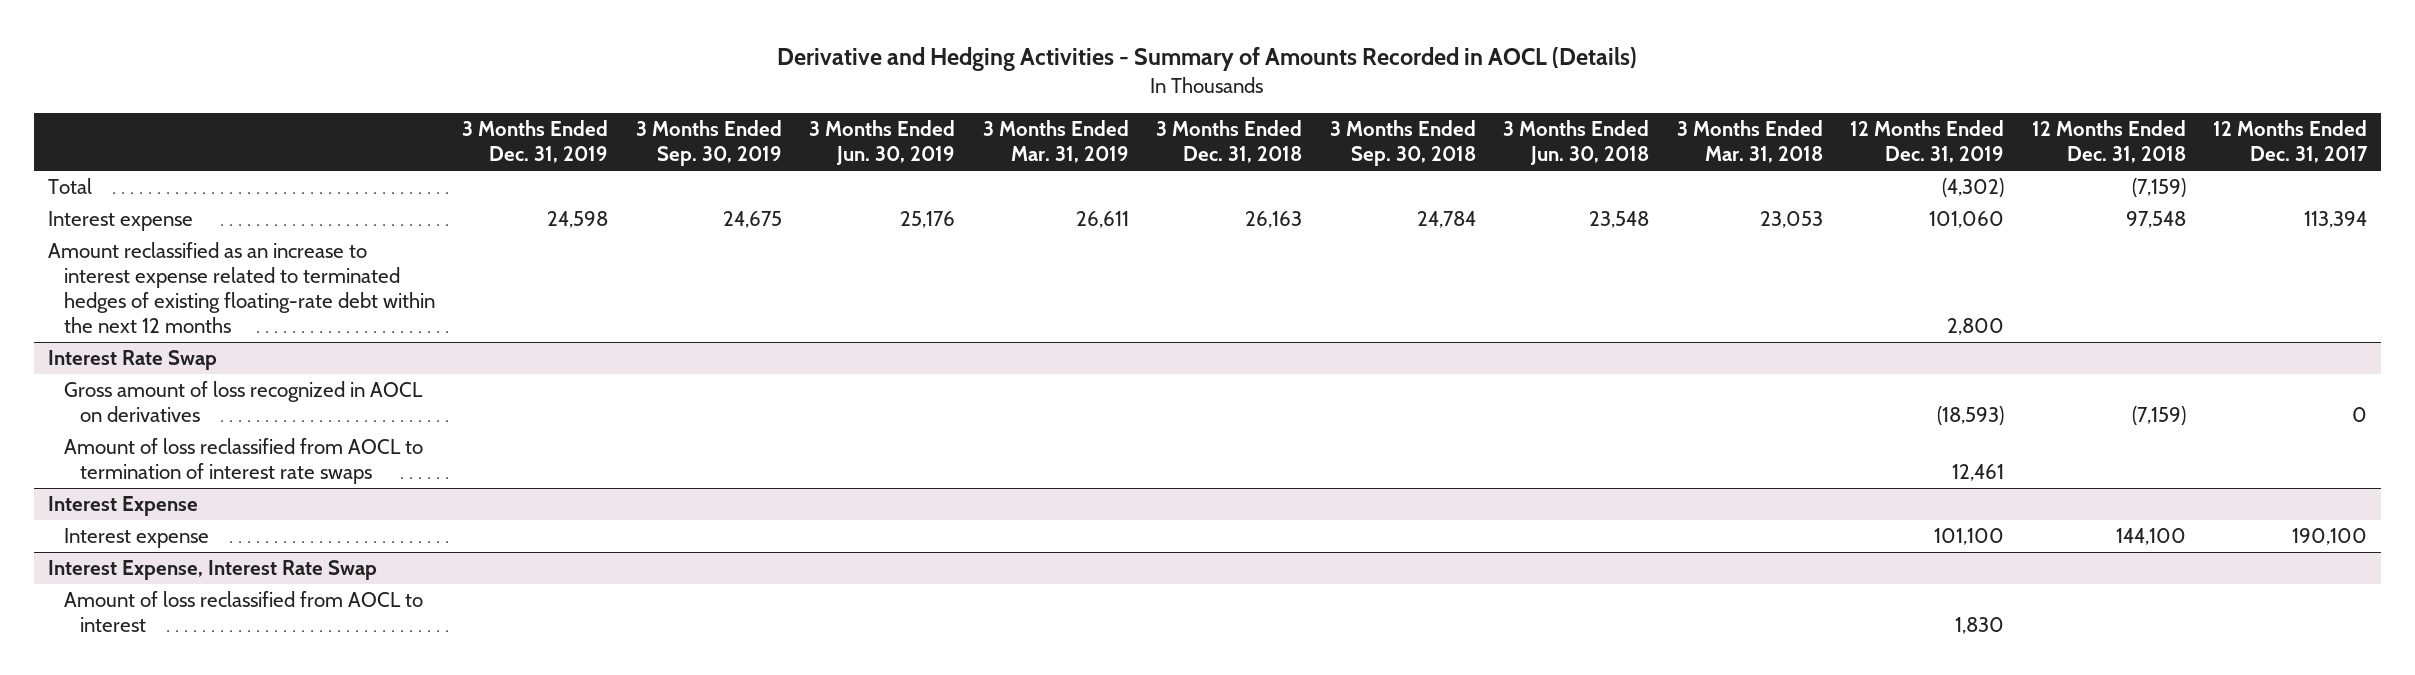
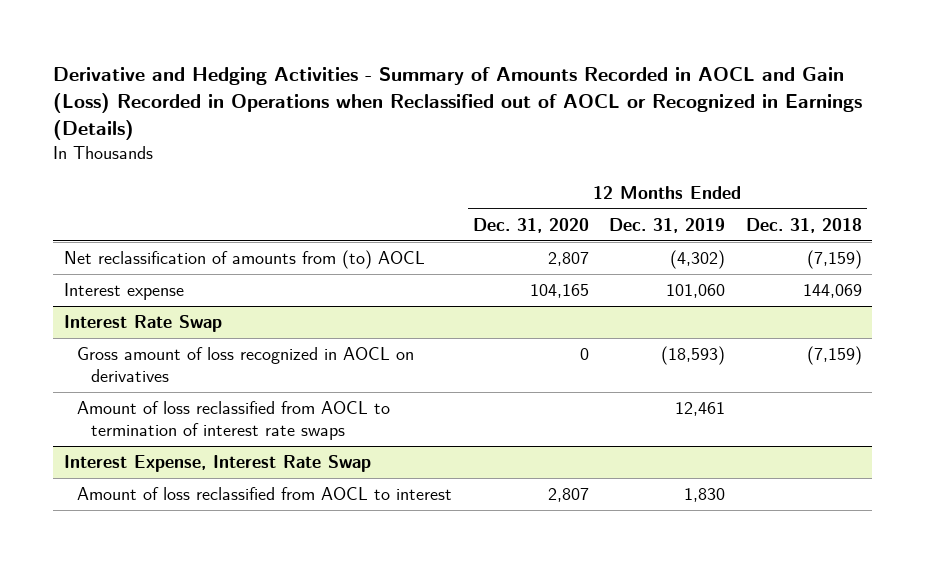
- Derivative and Hedging Activities - Summary of Amounts Recorded in AOCL (Details)
+ Derivative and Hedging Activities - Summary of Amounts Recorded in AOCL and Gain (Loss) Recorded in Operations when Reclassified out of AOCL or Recognized in Earnings (Details)
- | 3 Months Ended Dec. 31, 2019 | 3 Months Ended Sep. 30, 2019 | 3 Months Ended Jun. 30, 2019 | 3 Months Ended Mar. 31, 2019 | 3 Months Ended Dec. 31, 2018 | 3 Months Ended Sep. 30, 2018 | 3 Months Ended Jun. 30, 2018 | 3 Months Ended Mar. 31, 2018 | 12 Months Ended Dec. 31, 2019 | 12 Months Ended Dec. 31, 2018 | 12 Months Ended Dec. 31, 2017
+ | 12 Months Ended Dec. 31, 2020 | 12 Months Ended Dec. 31, 2019 | 12 Months Ended Dec. 31, 2018
- Total | | | | | | | | | (4,302) | (7,159) |
- Interest expense | 24,598 | 24,675 | 25,176 | 26,611 | 26,163 | 24,784 | 23,548 | 23,053 | 101,060 | 97,548 | 113,394
- Amount reclassified as an increase to interest expense related to terminated hedges of existing floating-rate debt within the next 12 months | | | | | | | | | 2,800 | |
+ Net reclassification of amounts from (to) AOCL | 2,807 | (4,302) | (7,159)
+ Interest expense | 104,165 | 101,060 | 144,069
- Interest Expense
- Interest expense | | | | | | | | | 101,100 | 144,100 | 190,100

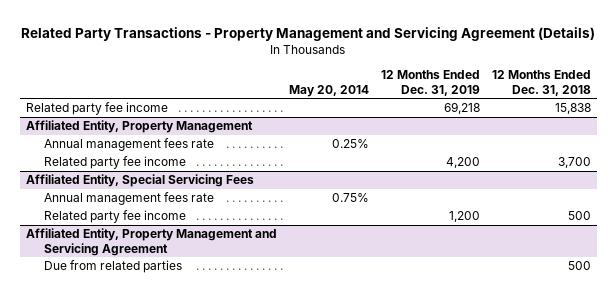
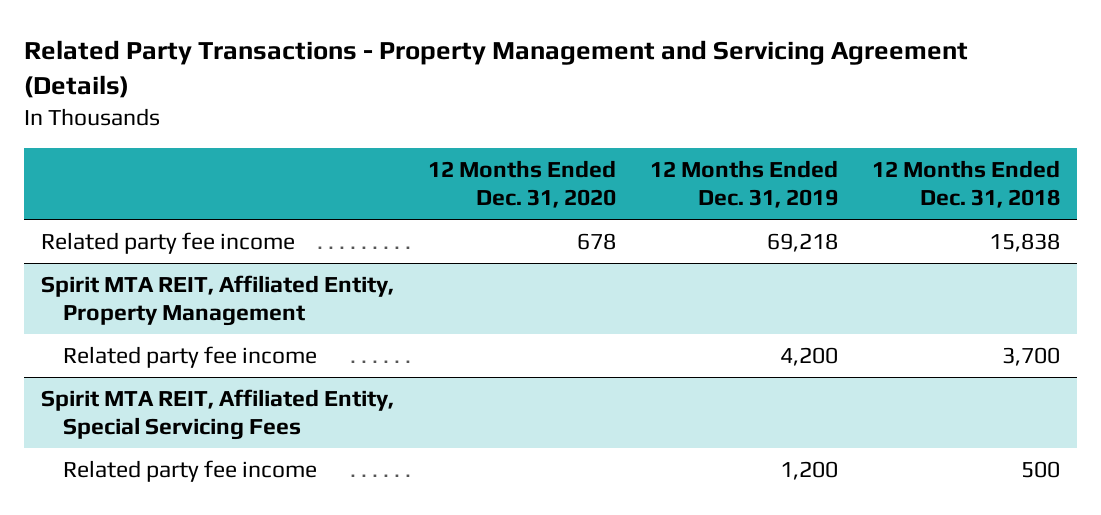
- | May 20, 2014 | 12 Months Ended Dec. 31, 2019 | 12 Months Ended Dec. 31, 2018
+ | 12 Months Ended Dec. 31, 2020 | 12 Months Ended Dec. 31, 2019 | 12 Months Ended Dec. 31, 2018
- Affiliated Entity, Property Management
- Annual management fees rate | 0.25% | |
+ Spirit MTA REIT, Affiliated Entity, Property Management
- Affiliated Entity, Special Servicing Fees
- Annual management fees rate | 0.75% | |
+ Spirit MTA REIT, Affiliated Entity, Special Servicing Fees
- Affiliated Entity, Property Management and Servicing Agreement
- Due from related parties | | | 500

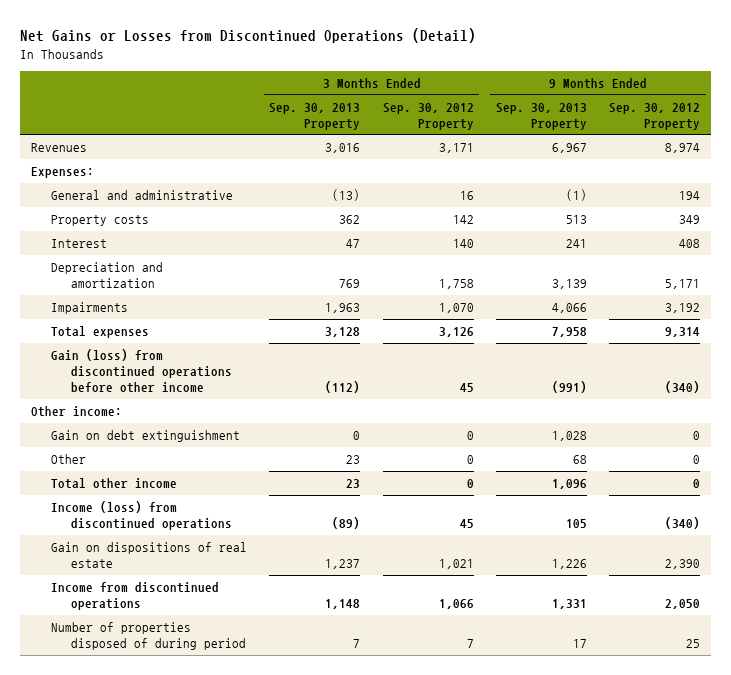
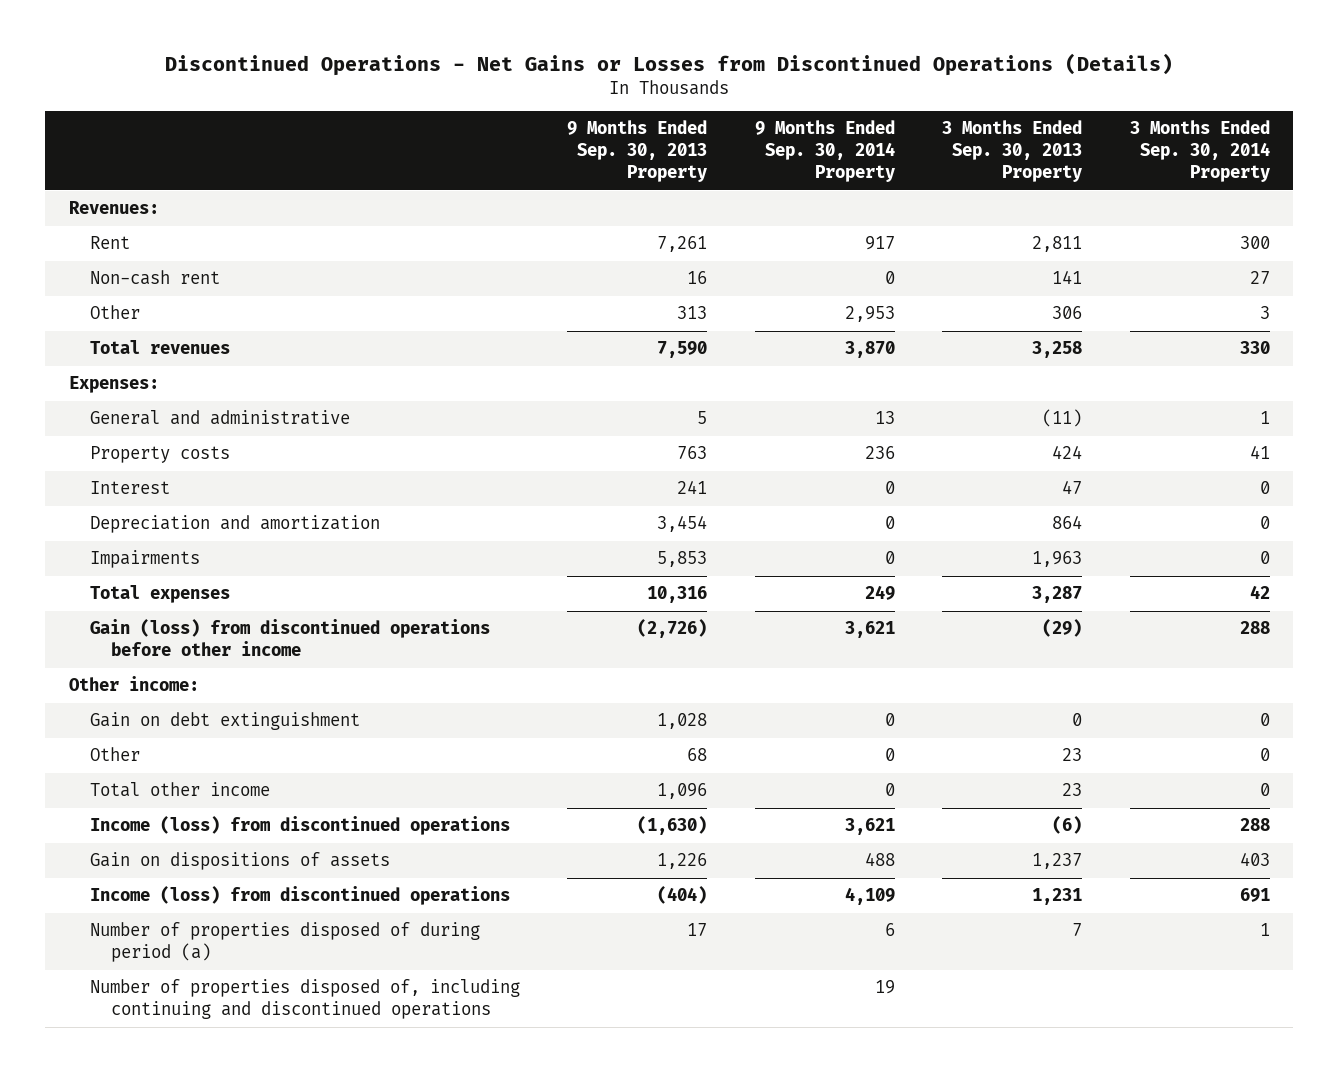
- Net Gains or Losses from Discontinued Operations (Detail)
+ Discontinued Operations - Net Gains or Losses from Discontinued Operations (Details)
- | 3 Months Ended Sep. 30, 2013 Property | 3 Months Ended Sep. 30, 2012 Property | 9 Months Ended Sep. 30, 2013 Property | 9 Months Ended Sep. 30, 2012 Property
+ | 9 Months Ended Sep. 30, 2013 Property | 9 Months Ended Sep. 30, 2014 Property | 3 Months Ended Sep. 30, 2013 Property | 3 Months Ended Sep. 30, 2014 Property
- Revenues | 3,016 | 3,171 | 6,967 | 8,974
+ Revenues:
+ Rent | 7,261 | 917 | 2,811 | 300
+ Non-cash rent | 16 | 0 | 141 | 27
+ Other | 313 | 2,953 | 306 | 3
+ Total revenues | 7,590 | 3,870 | 3,258 | 330
- General and administrative | (13) | 16 | (1) | 194
- Property costs | 362 | 142 | 513 | 349
+ General and administrative | 5 | 13 | (11) | 1
+ Property costs | 763 | 236 | 424 | 41
- Depreciation and amortization | 769 | 1,758 | 3,139 | 5,171
- Impairments | 1,963 | 1,070 | 4,066 | 3,192
- Total expenses | 3,128 | 3,126 | 7,958 | 9,314
- Gain (loss) from discontinued operations before other income | (112) | 45 | (991) | (340)
+ Depreciation and amortization | 3,454 | 0 | 864 | 0
+ Impairments | 5,853 | 0 | 1,963 | 0
+ Total expenses | 10,316 | 249 | 3,287 | 42
+ Gain (loss) from discontinued operations before other income | (2,726) | 3,621 | (29) | 288
- Income (loss) from discontinued operations | (89) | 45 | 105 | (340)
- Gain on dispositions of real estate | 1,237 | 1,021 | 1,226 | 2,390
- Income from discontinued operations | 1,148 | 1,066 | 1,331 | 2,050
- Number of properties disposed of during period | 7 | 7 | 17 | 25
+ Income (loss) from discontinued operations | (1,630) | 3,621 | (6) | 288
+ Gain on dispositions of assets | 1,226 | 488 | 1,237 | 403
+ Income (loss) from discontinued operations | (404) | 4,109 | 1,231 | 691
+ Number of properties disposed of during period (a) | 17 | 6 | 7 | 1
+ Number of properties disposed of, including continuing and discontinued operations | | 19 | |

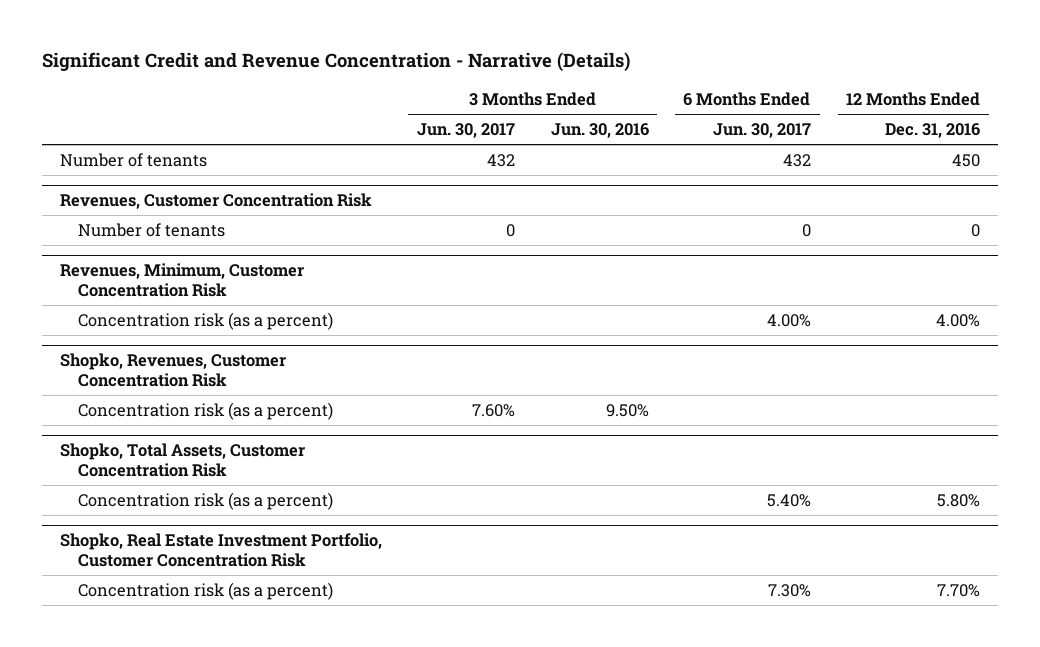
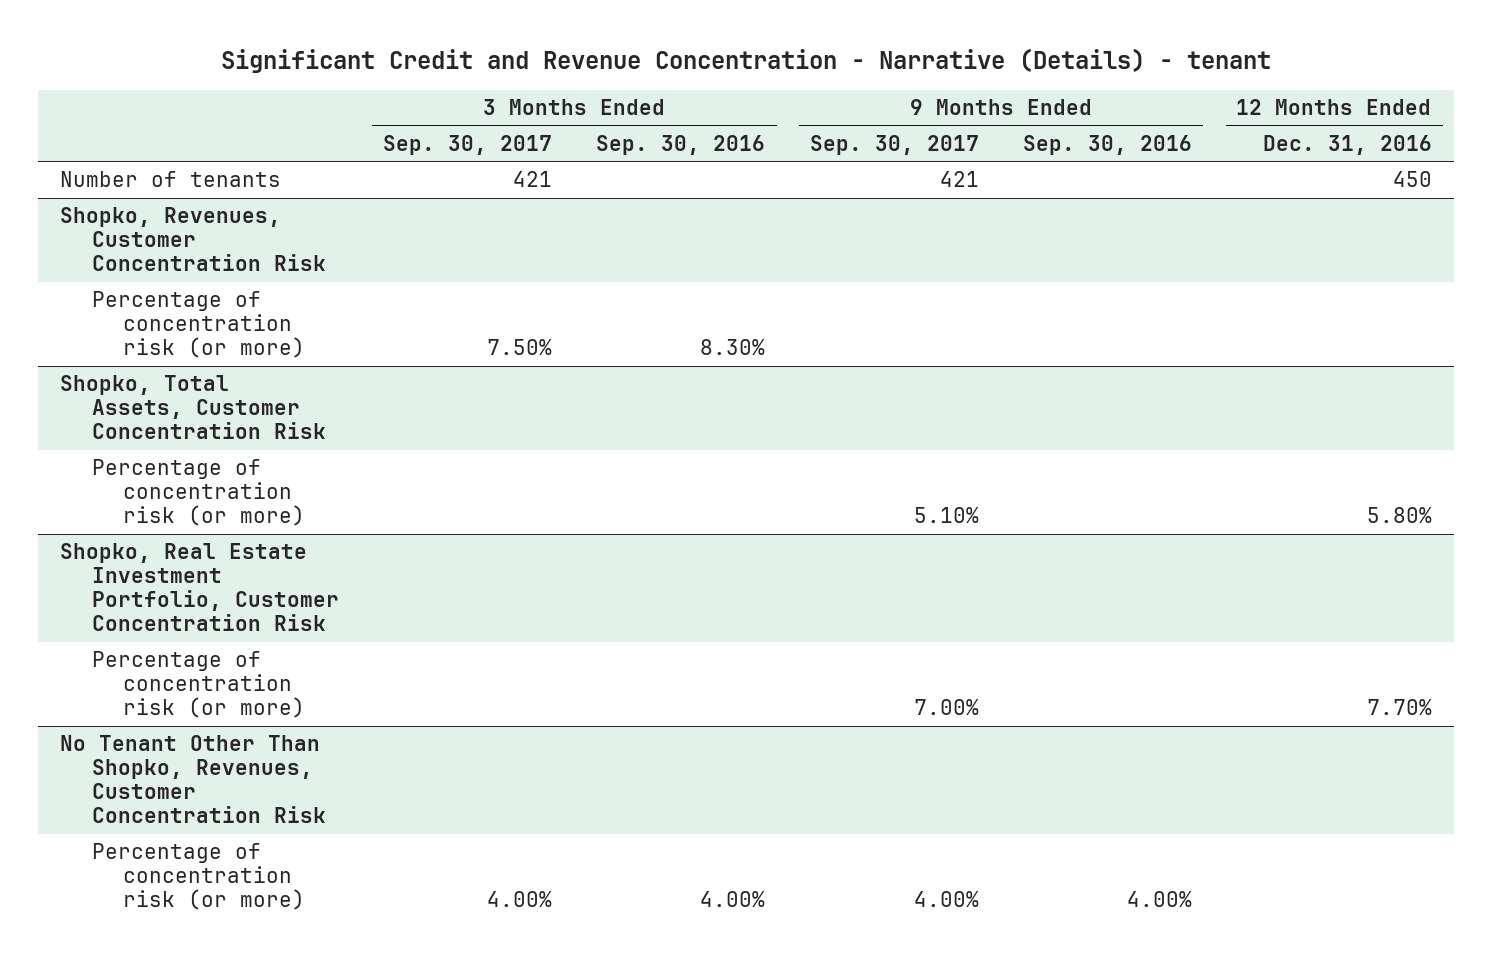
- Significant Credit and Revenue Concentration - Narrative (Details)
+ Significant Credit and Revenue Concentration - Narrative (Details) - tenant
- | 3 Months Ended Jun. 30, 2017 | 3 Months Ended Jun. 30, 2016 | 6 Months Ended Jun. 30, 2017 | 12 Months Ended Dec. 31, 2016
+ | 3 Months Ended Sep. 30, 2017 | 3 Months Ended Sep. 30, 2016 | 9 Months Ended Sep. 30, 2017 | 9 Months Ended Sep. 30, 2016 | 12 Months Ended Dec. 31, 2016
- Revenues, Customer Concentration Risk
- Number of tenants | 0 | | 0 | 0
- Revenues, Minimum, Customer Concentration Risk
- Concentration risk (as a percent) | | | 4.00% | 4.00%
@ Shopko, Revenues, Customer Concentration Risk
- Concentration risk (as a percent) | 7.60% | 9.50% | |
+ Percentage of concentration risk (or more) | 7.50% | 8.30% | | |
@ Shopko, Total Assets, Customer Concentration Risk
- Concentration risk (as a percent) | | | 5.40% | 5.80%
+ Percentage of concentration risk (or more) | | | 5.10% | | 5.80%
@ Shopko, Real Estate Investment Portfolio, Customer Concentration Risk
- Concentration risk (as a percent) | | | 7.30% | 7.70%
+ Percentage of concentration risk (or more) | | | 7.00% | | 7.70%
+ No Tenant Other Than Shopko, Revenues, Customer Concentration Risk
+ Percentage of concentration risk (or more) | 4.00% | 4.00% | 4.00% | 4.00% |

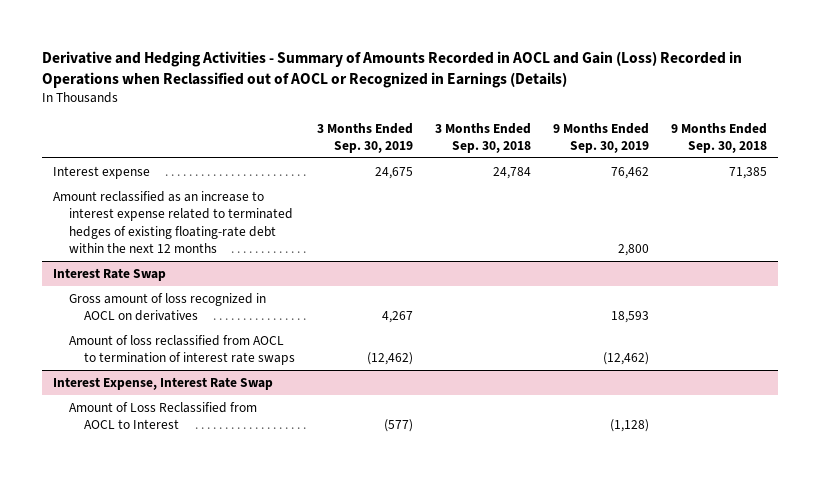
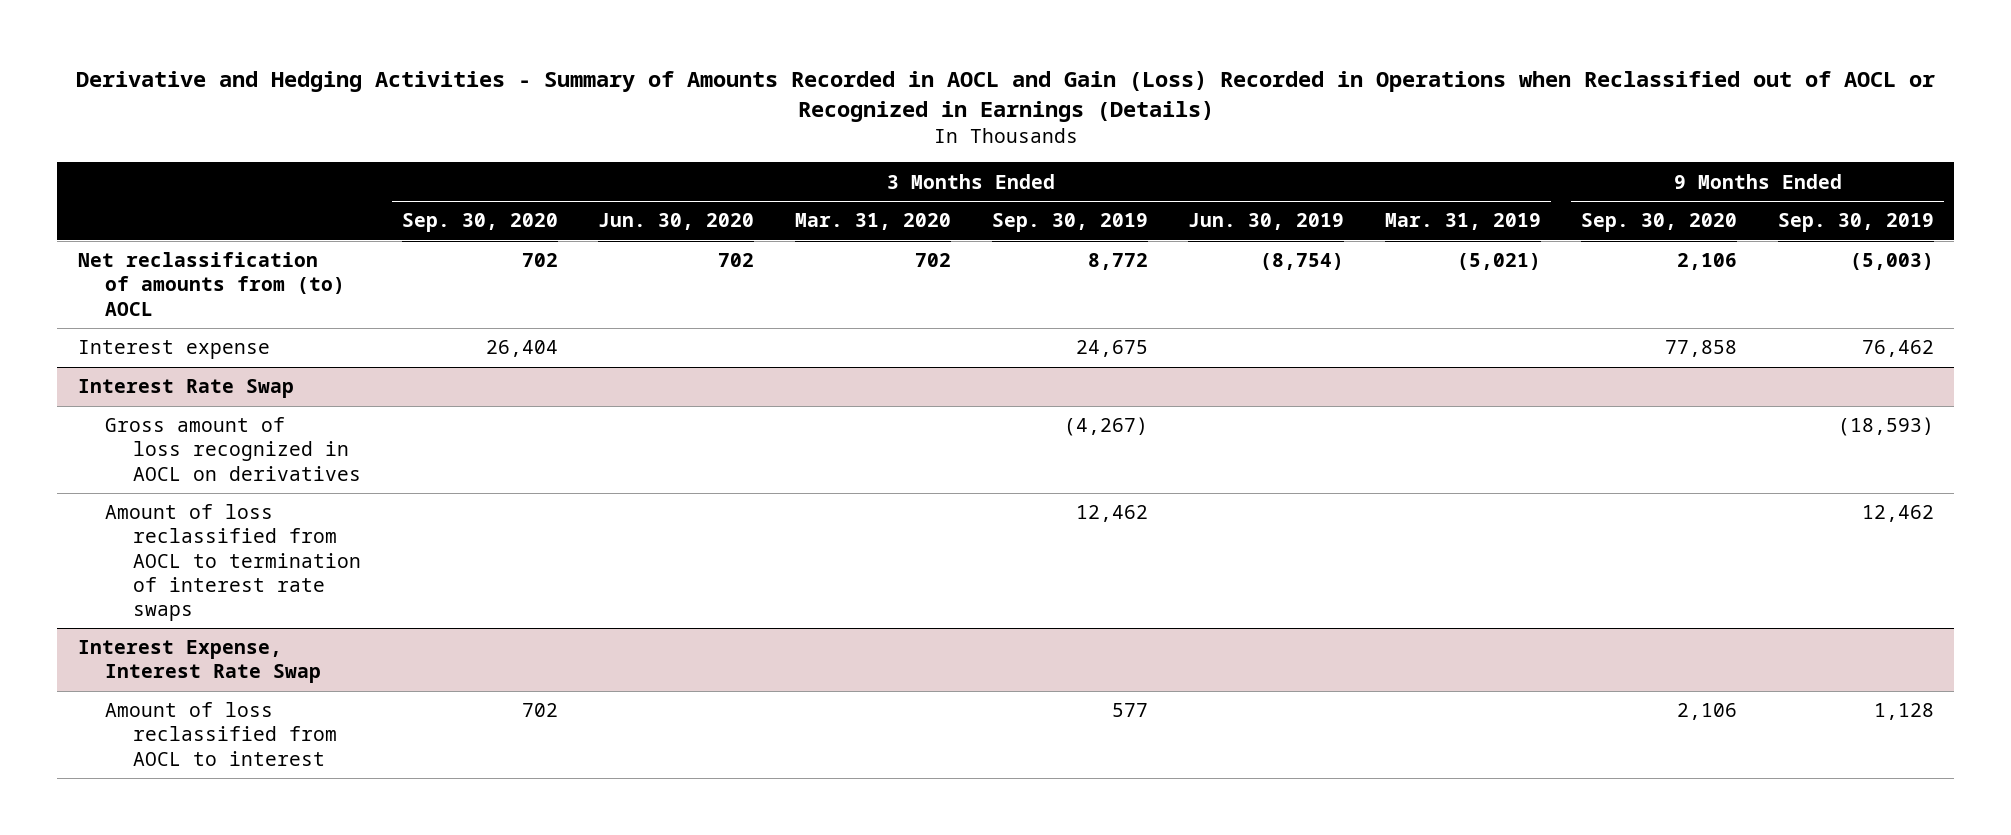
- | 3 Months Ended Sep. 30, 2019 | 3 Months Ended Sep. 30, 2018 | 9 Months Ended Sep. 30, 2019 | 9 Months Ended Sep. 30, 2018
+ | 3 Months Ended Sep. 30, 2020 | 3 Months Ended Jun. 30, 2020 | 3 Months Ended Mar. 31, 2020 | 3 Months Ended Sep. 30, 2019 | 3 Months Ended Jun. 30, 2019 | 3 Months Ended Mar. 31, 2019 | 9 Months Ended Sep. 30, 2020 | 9 Months Ended Sep. 30, 2019
+ Net reclassification of amounts from (to) AOCL | 702 | 702 | 702 | 8,772 | (8,754) | (5,021) | 2,106 | (5,003)
- Amount reclassified as an increase to interest expense related to terminated hedges of existing floating-rate debt within the next 12 months | | | 2,800 |
@ Interest Rate Swap
- Gross amount of loss recognized in AOCL on derivatives | 4,267 | | 18,593 |
- Amount of loss reclassified from AOCL to termination of interest rate swaps | (12,462) | | (12,462) |
+ Gross amount of loss recognized in AOCL on derivatives | | | | (4,267) | | | | (18,593)
+ Amount of loss reclassified from AOCL to termination of interest rate swaps | | | | 12,462 | | | | 12,462
@ Interest Expense, Interest Rate Swap
- Amount of Loss Reclassified from AOCL to Interest | (577) | | (1,128) |
+ Amount of loss reclassified from AOCL to interest | 702 | | | 577 | | | 2,106 | 1,128

